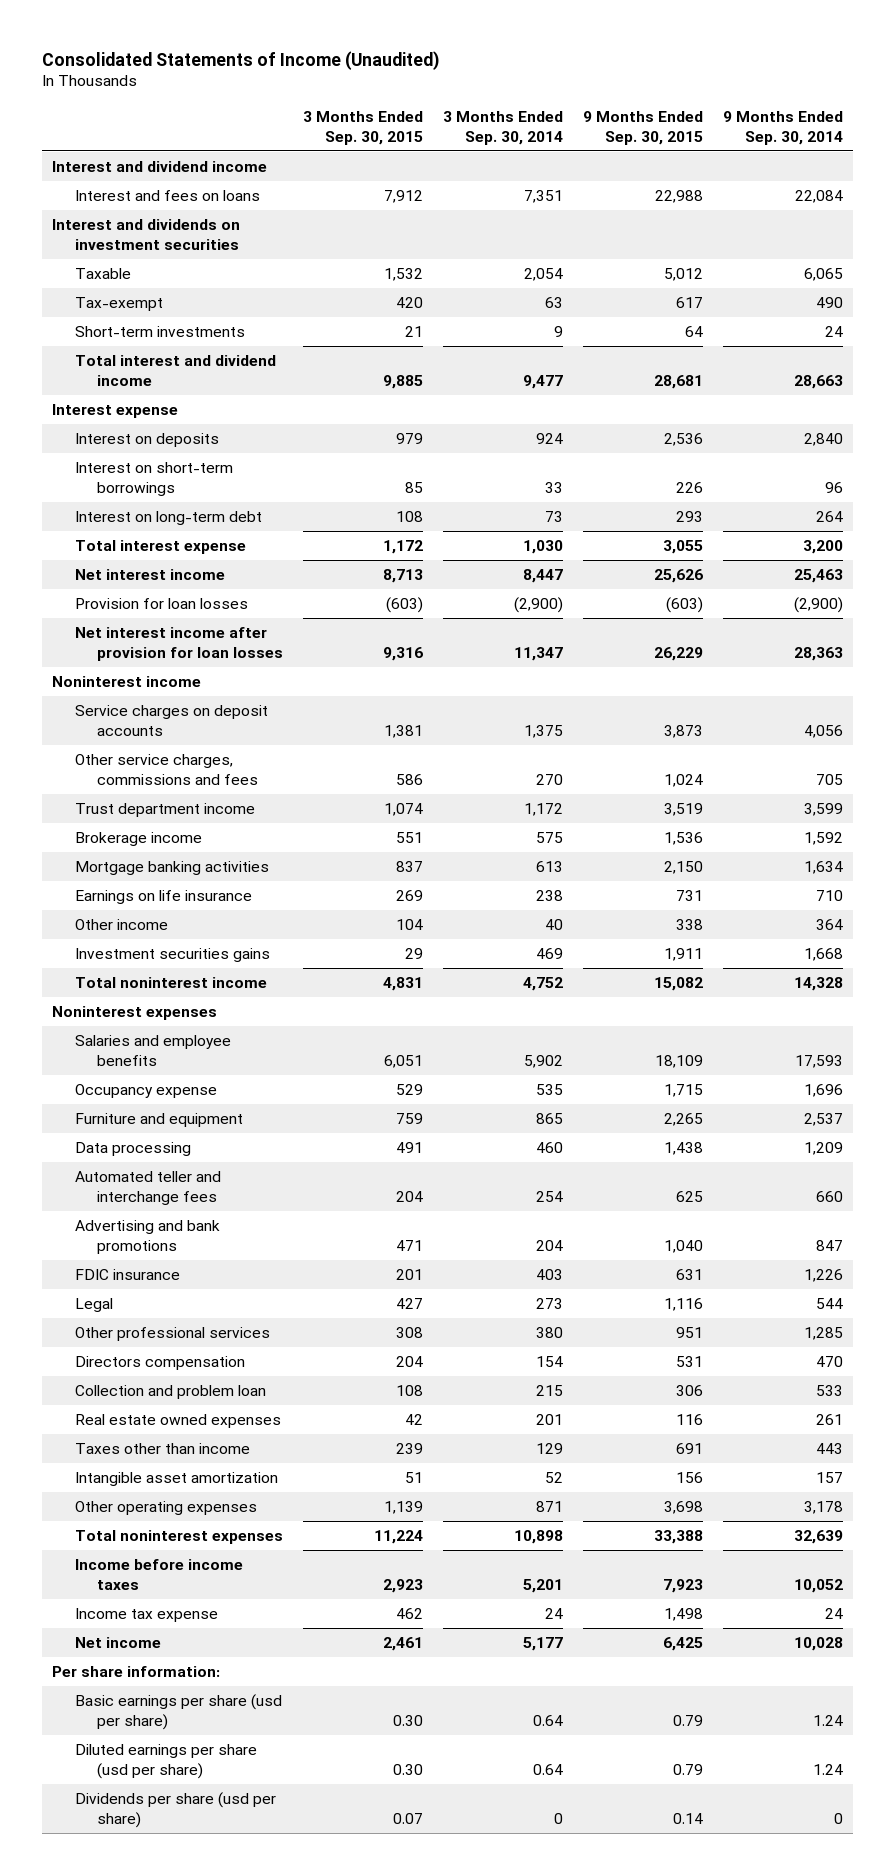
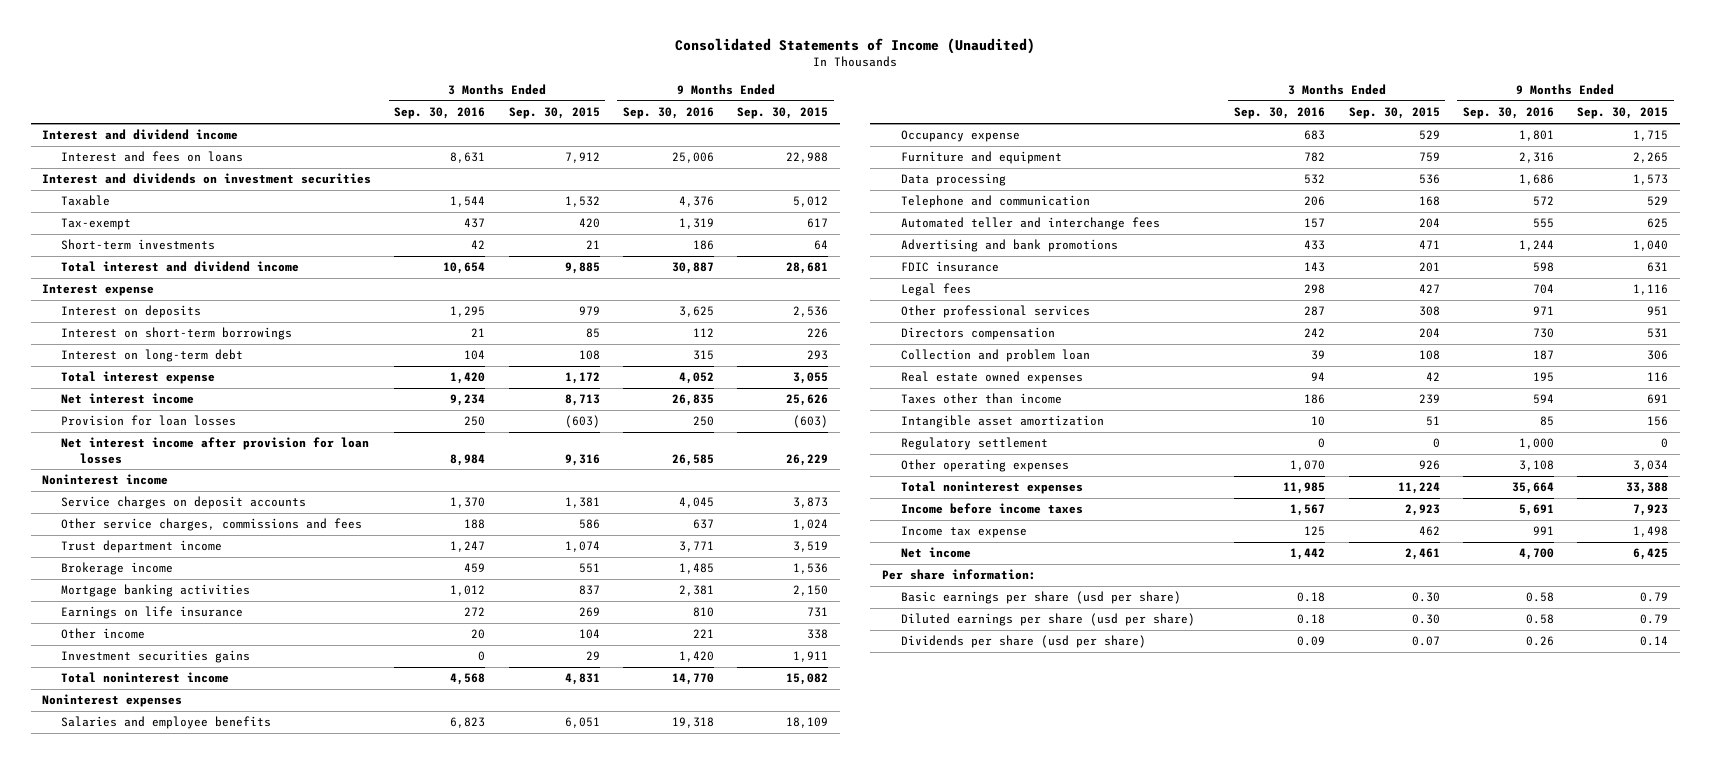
- | 3 Months Ended Sep. 30, 2015 | 3 Months Ended Sep. 30, 2014 | 9 Months Ended Sep. 30, 2015 | 9 Months Ended Sep. 30, 2014
+ | 3 Months Ended Sep. 30, 2016 | 3 Months Ended Sep. 30, 2015 | 9 Months Ended Sep. 30, 2016 | 9 Months Ended Sep. 30, 2015
- Data processing | 491 | 460 | 1,438 | 1,209
+ Data processing | 532 | 536 | 1,686 | 1,573
+ Telephone and communication | 206 | 168 | 572 | 529
- Legal | 427 | 273 | 1,116 | 544
+ Legal fees | 298 | 427 | 704 | 1,116
- Other operating expenses | 1,139 | 871 | 3,698 | 3,178
+ Regulatory settlement | 0 | 0 | 1,000 | 0
+ Other operating expenses | 1,070 | 926 | 3,108 | 3,034

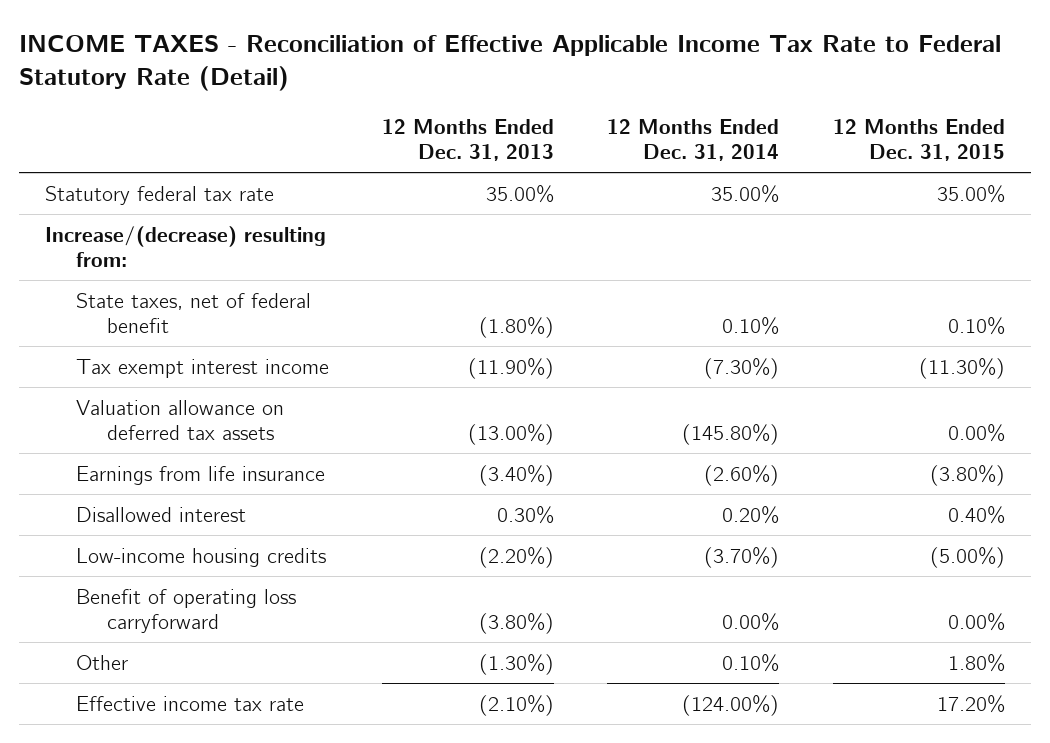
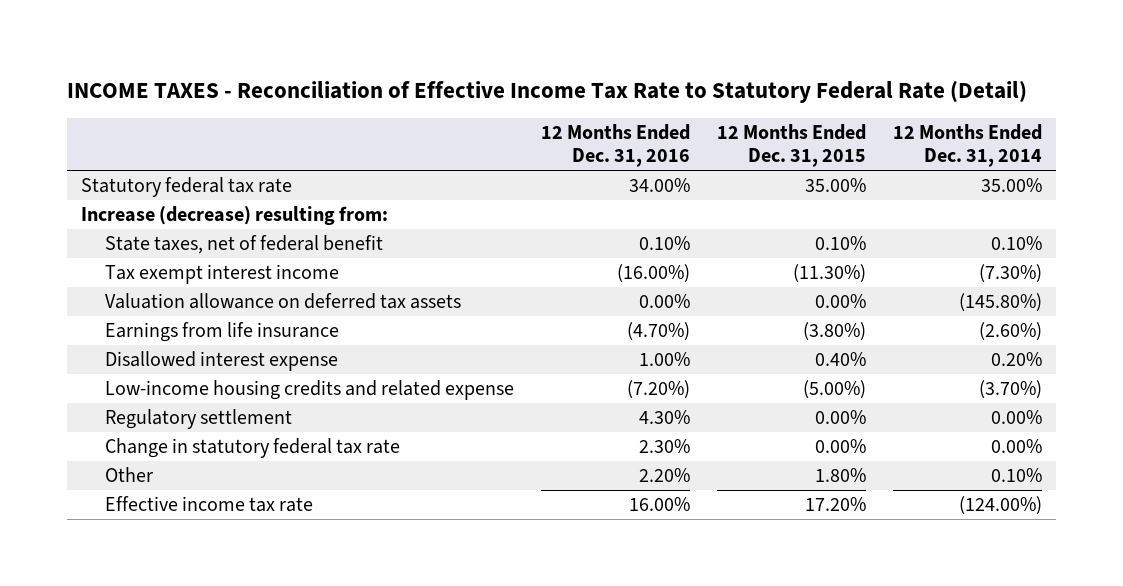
- INCOME TAXES - Reconciliation of Effective Applicable Income Tax Rate to Federal Statutory Rate (Detail)
+ INCOME TAXES - Reconciliation of Effective Income Tax Rate to Statutory Federal Rate (Detail)
- | 12 Months Ended Dec. 31, 2013 | 12 Months Ended Dec. 31, 2014 | 12 Months Ended Dec. 31, 2015
+ | 12 Months Ended Dec. 31, 2016 | 12 Months Ended Dec. 31, 2015 | 12 Months Ended Dec. 31, 2014
- Increase/(decrease) resulting from:
+ Increase (decrease) resulting from:
- Disallowed interest | 0.30% | 0.20% | 0.40%
- Low-income housing credits | (2.20%) | (3.70%) | (5.00%)
- Benefit of operating loss carryforward | (3.80%) | 0.00% | 0.00%
+ Disallowed interest expense | 1.00% | 0.40% | 0.20%
+ Low-income housing credits and related expense | (7.20%) | (5.00%) | (3.70%)
+ Regulatory settlement | 4.30% | 0.00% | 0.00%
+ Change in statutory federal tax rate | 2.30% | 0.00% | 0.00%

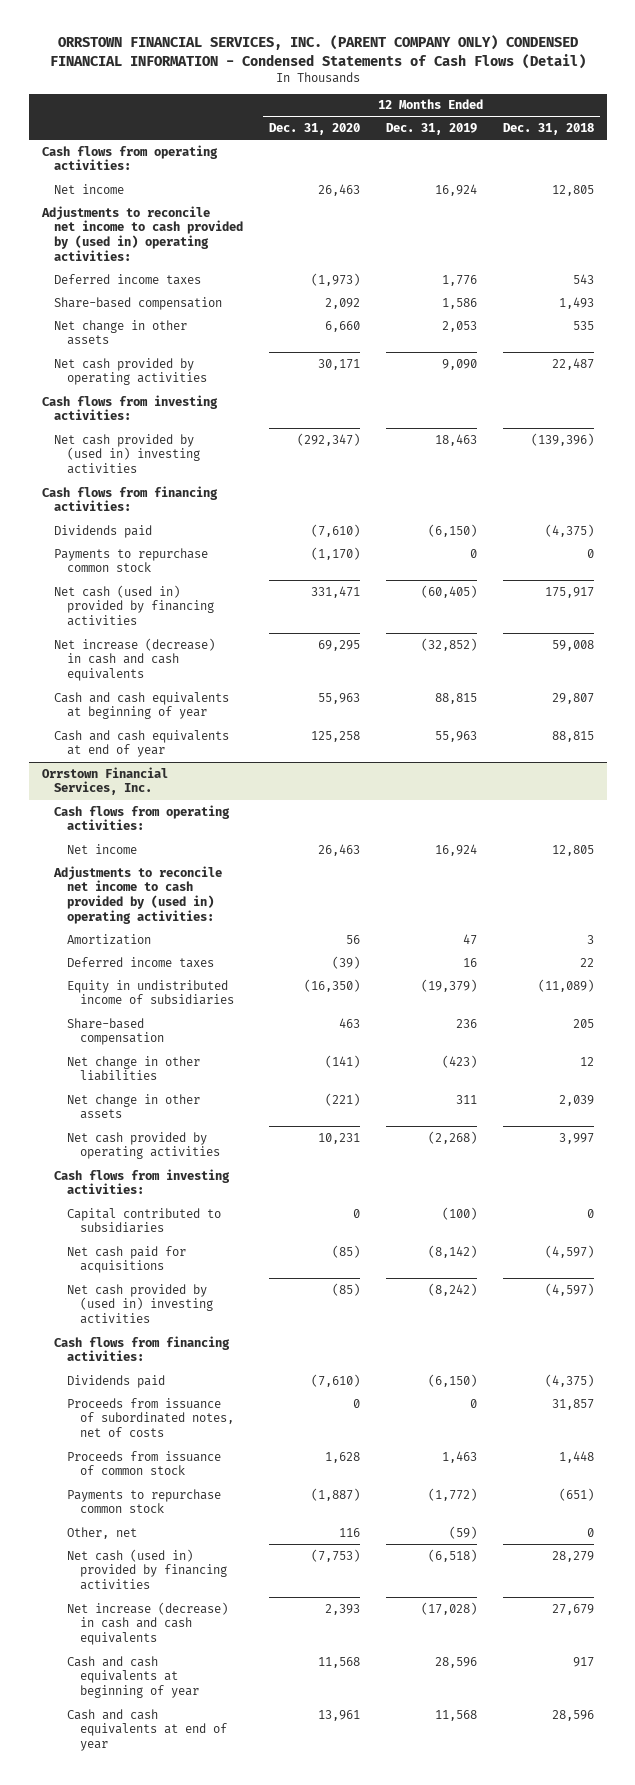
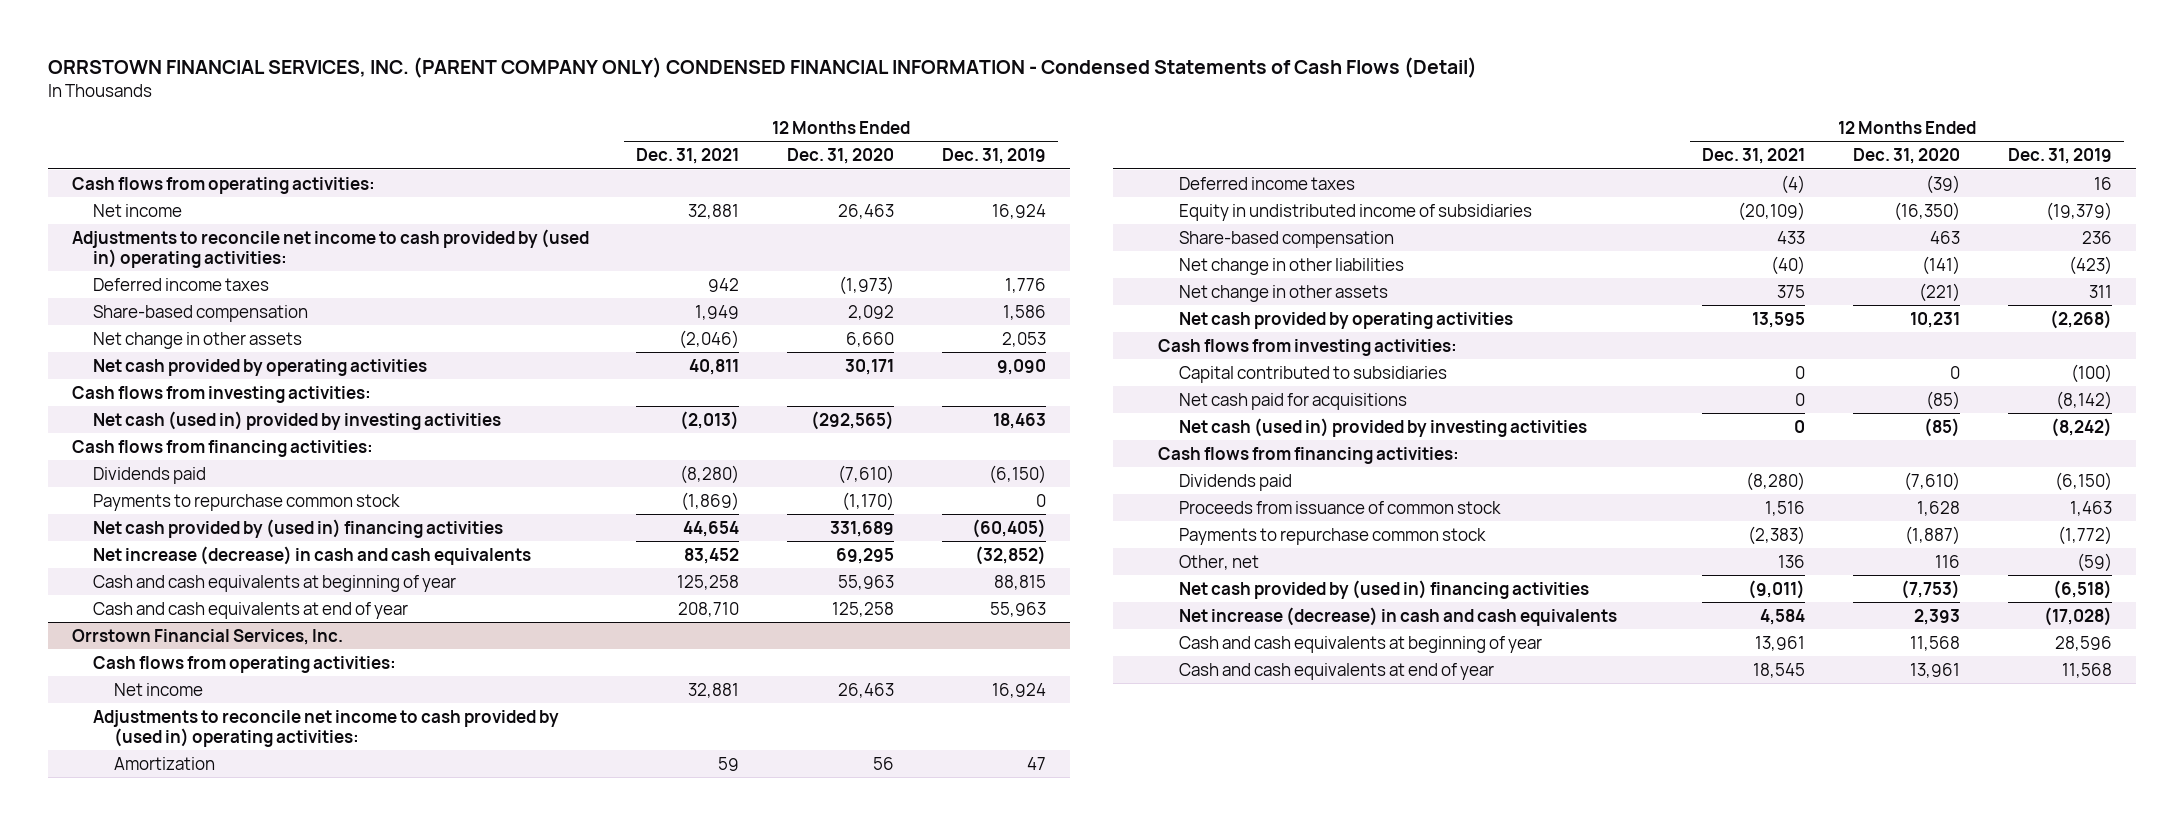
- | 12 Months Ended Dec. 31, 2020 | 12 Months Ended Dec. 31, 2019 | 12 Months Ended Dec. 31, 2018
+ | 12 Months Ended Dec. 31, 2021 | 12 Months Ended Dec. 31, 2020 | 12 Months Ended Dec. 31, 2019
- Net cash provided by (used in) investing activities | (292,347) | 18,463 | (139,396)
+ Net cash (used in) provided by investing activities | (2,013) | (292,565) | 18,463
- Net cash (used in) provided by financing activities | 331,471 | (60,405) | 175,917
+ Net cash provided by (used in) financing activities | 44,654 | 331,689 | (60,405)
@ Orrstown Financial Services, Inc.
- Net cash provided by (used in) investing activities | (85) | (8,242) | (4,597)
+ Net cash (used in) provided by investing activities | 0 | (85) | (8,242)
- Proceeds from issuance of subordinated notes, net of costs | 0 | 0 | 31,857
- Net cash (used in) provided by financing activities | (7,753) | (6,518) | 28,279
+ Net cash provided by (used in) financing activities | (9,011) | (7,753) | (6,518)

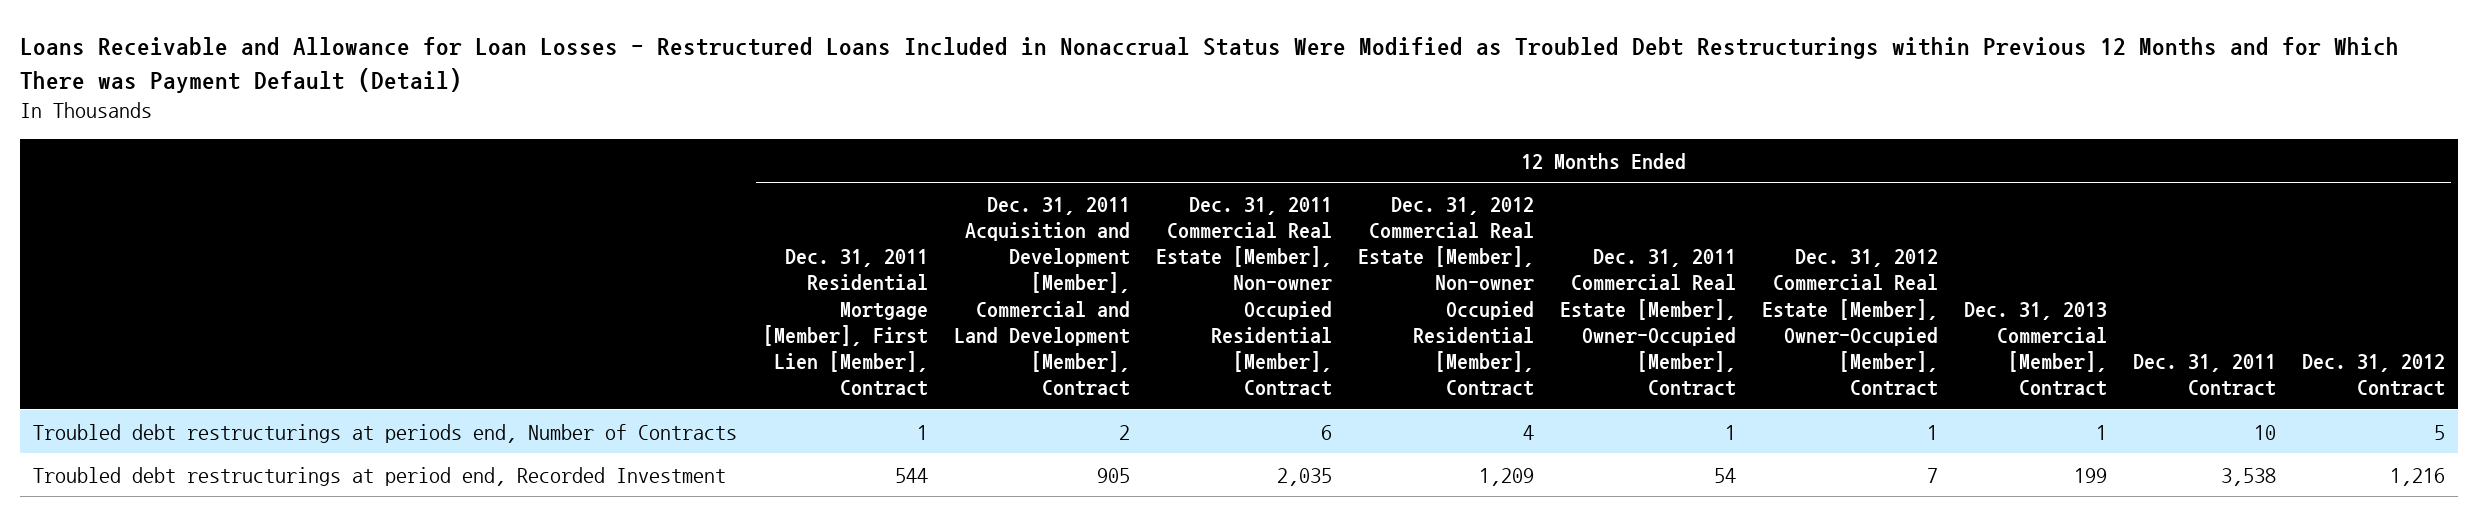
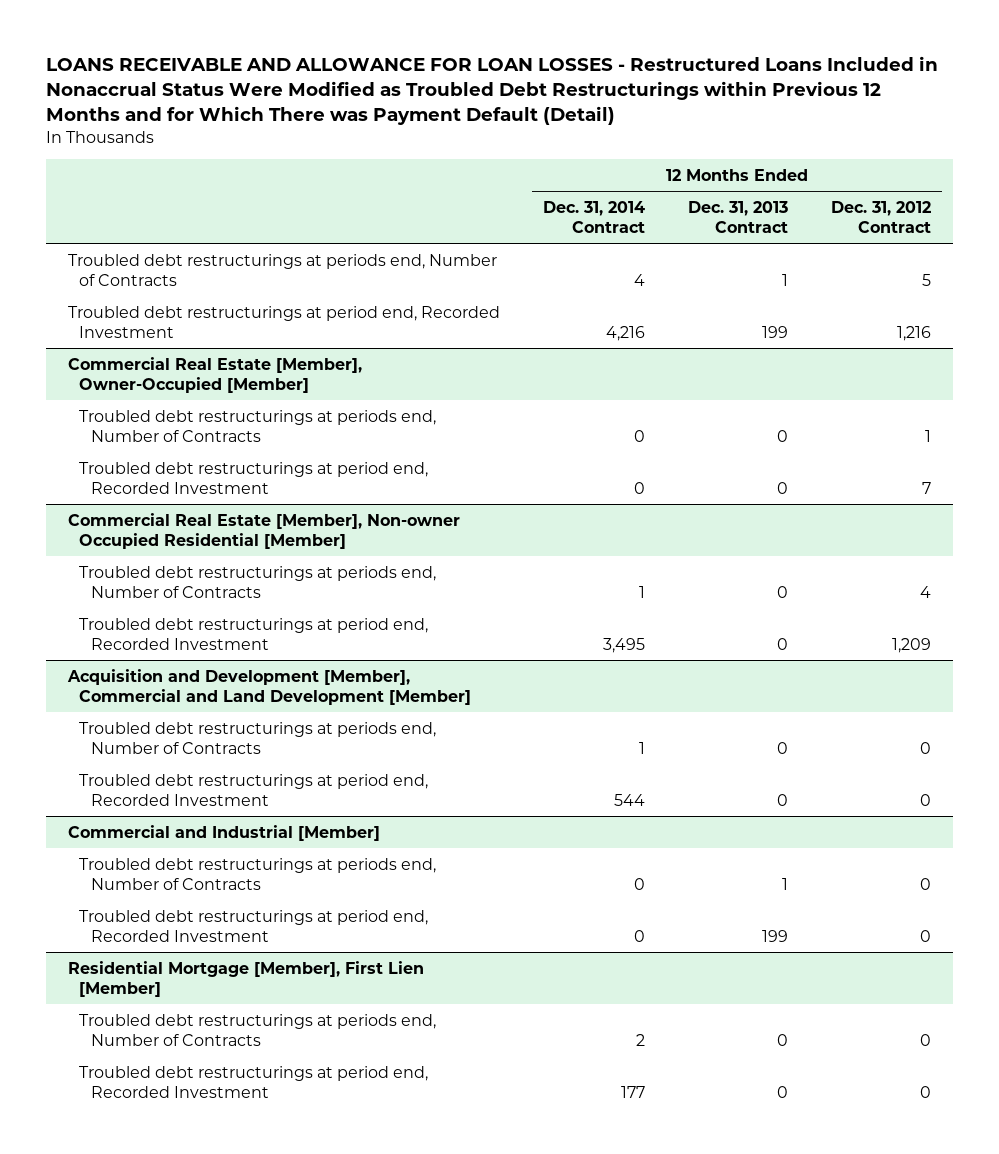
- Loans Receivable and Allowance for Loan Losses - Restructured Loans Included in Nonaccrual Status Were Modified as Troubled Debt Restructurings within Previous 12 Months and for Which There was Payment Default (Detail)
+ LOANS RECEIVABLE AND ALLOWANCE FOR LOAN LOSSES - Restructured Loans Included in Nonaccrual Status Were Modified as Troubled Debt Restructurings within Previous 12 Months and for Which There was Payment Default (Detail)
- | 12 Months Ended Dec. 31, 2011 Residential Mortgage [Member], First Lien [Member], Contract | 12 Months Ended Dec. 31, 2011 Acquisition and Development [Member], Commercial and Land Development [Member], Contract | 12 Months Ended Dec. 31, 2011 Commercial Real Estate [Member], Non-owner Occupied Residential [Member], Contract | 12 Months Ended Dec. 31, 2012 Commercial Real Estate [Member], Non-owner Occupied Residential [Member], Contract | 12 Months Ended Dec. 31, 2011 Commercial Real Estate [Member], Owner-Occupied [Member], Contract | 12 Months Ended Dec. 31, 2012 Commercial Real Estate [Member], Owner-Occupied [Member], Contract | 12 Months Ended Dec. 31, 2013 Commercial [Member], Contract | 12 Months Ended Dec. 31, 2011 Contract | 12 Months Ended Dec. 31, 2012 Contract
+ | 12 Months Ended Dec. 31, 2014 Contract | 12 Months Ended Dec. 31, 2013 Contract | 12 Months Ended Dec. 31, 2012 Contract
+ Commercial Real Estate [Member], Owner-Occupied [Member]
+ Troubled debt restructurings at periods end, Number of Contracts | 0 | 0 | 1
+ Troubled debt restructurings at period end, Recorded Investment | 0 | 0 | 7
+ Commercial Real Estate [Member], Non-owner Occupied Residential [Member]
+ Troubled debt restructurings at periods end, Number of Contracts | 1 | 0 | 4
+ Troubled debt restructurings at period end, Recorded Investment | 3,495 | 0 | 1,209
+ Acquisition and Development [Member], Commercial and Land Development [Member]
+ Troubled debt restructurings at periods end, Number of Contracts | 1 | 0 | 0
+ Troubled debt restructurings at period end, Recorded Investment | 544 | 0 | 0
+ Commercial and Industrial [Member]
+ Troubled debt restructurings at periods end, Number of Contracts | 0 | 1 | 0
+ Troubled debt restructurings at period end, Recorded Investment | 0 | 199 | 0
+ Residential Mortgage [Member], First Lien [Member]
+ Troubled debt restructurings at periods end, Number of Contracts | 2 | 0 | 0
+ Troubled debt restructurings at period end, Recorded Investment | 177 | 0 | 0

